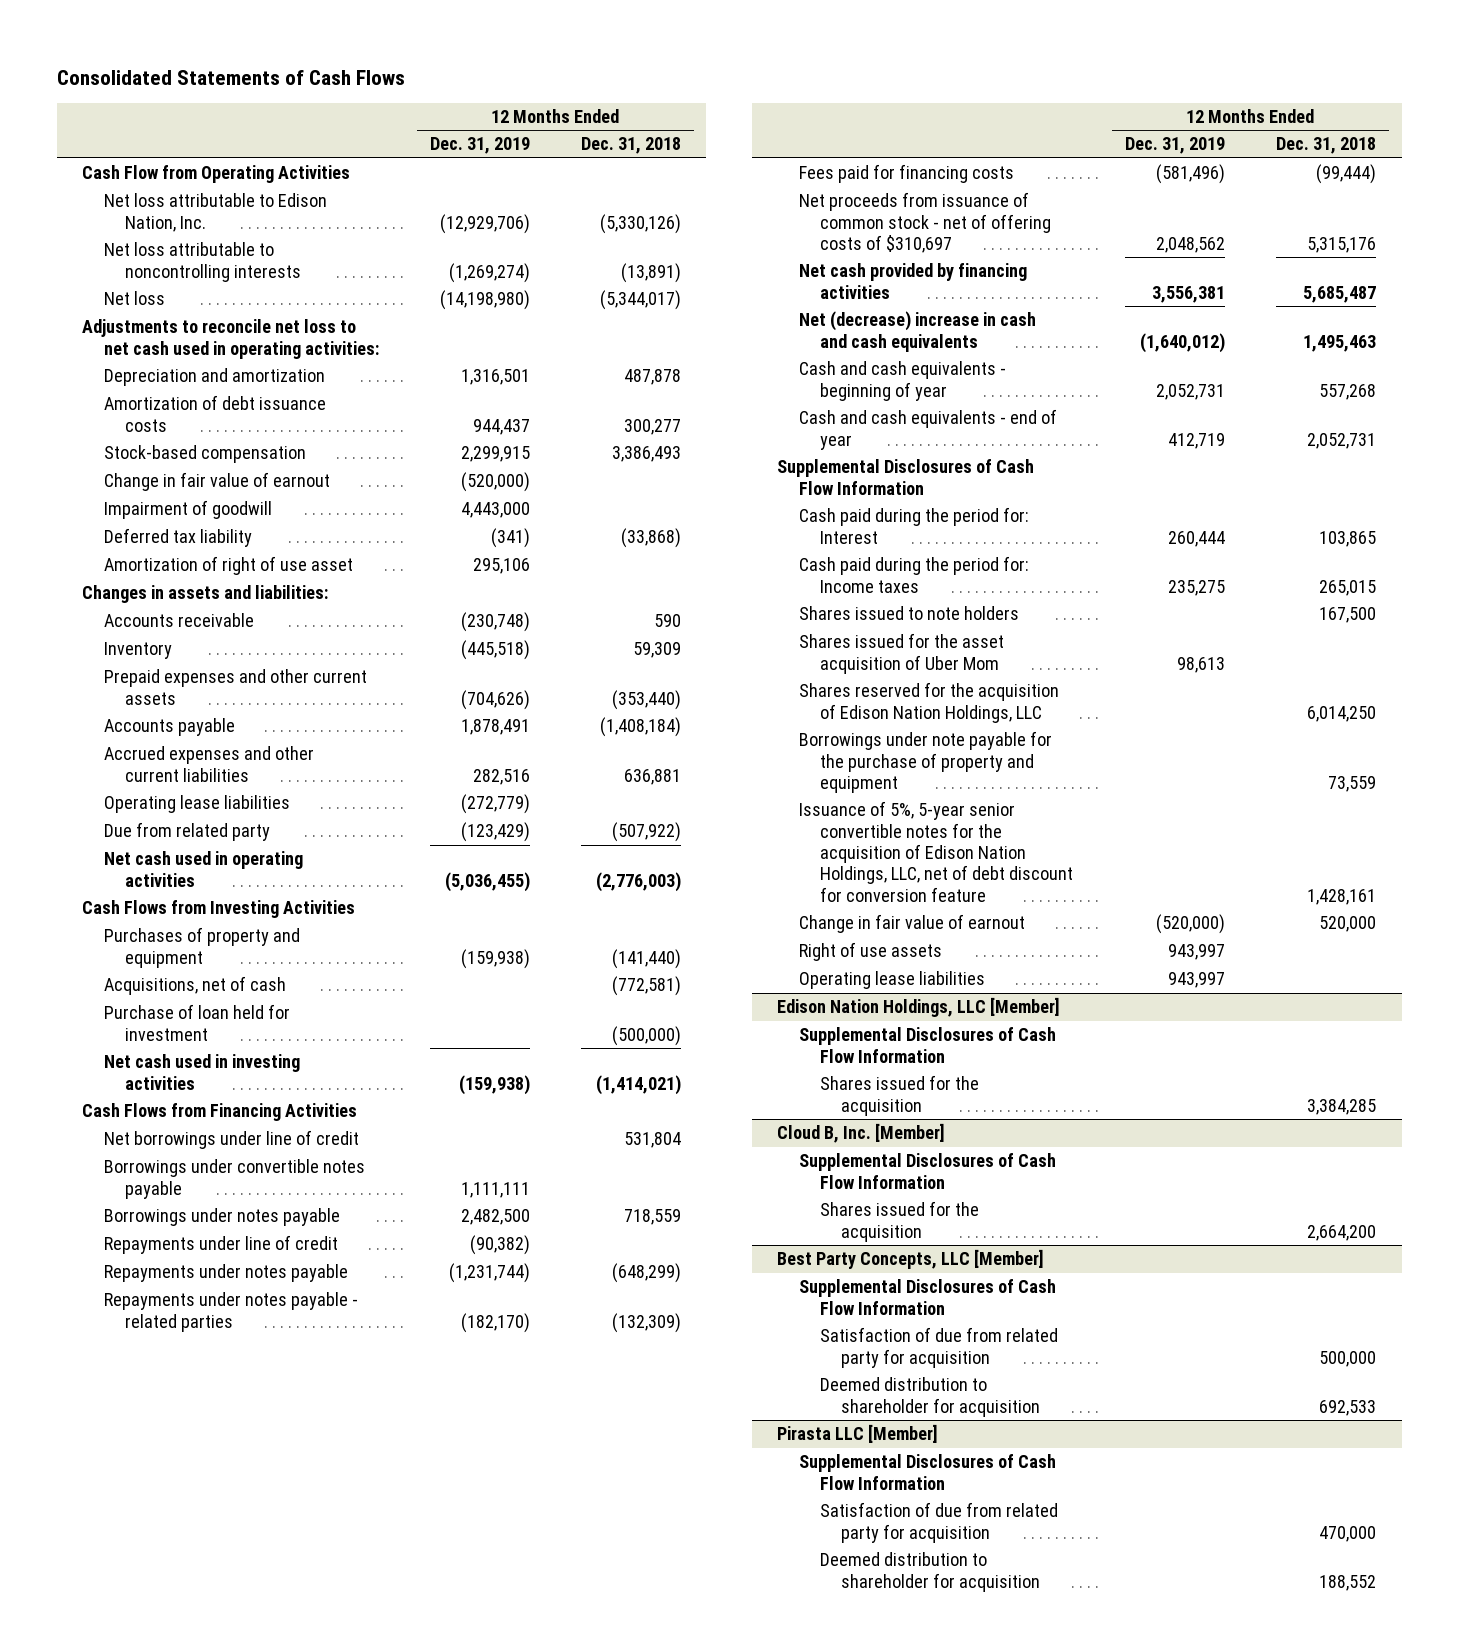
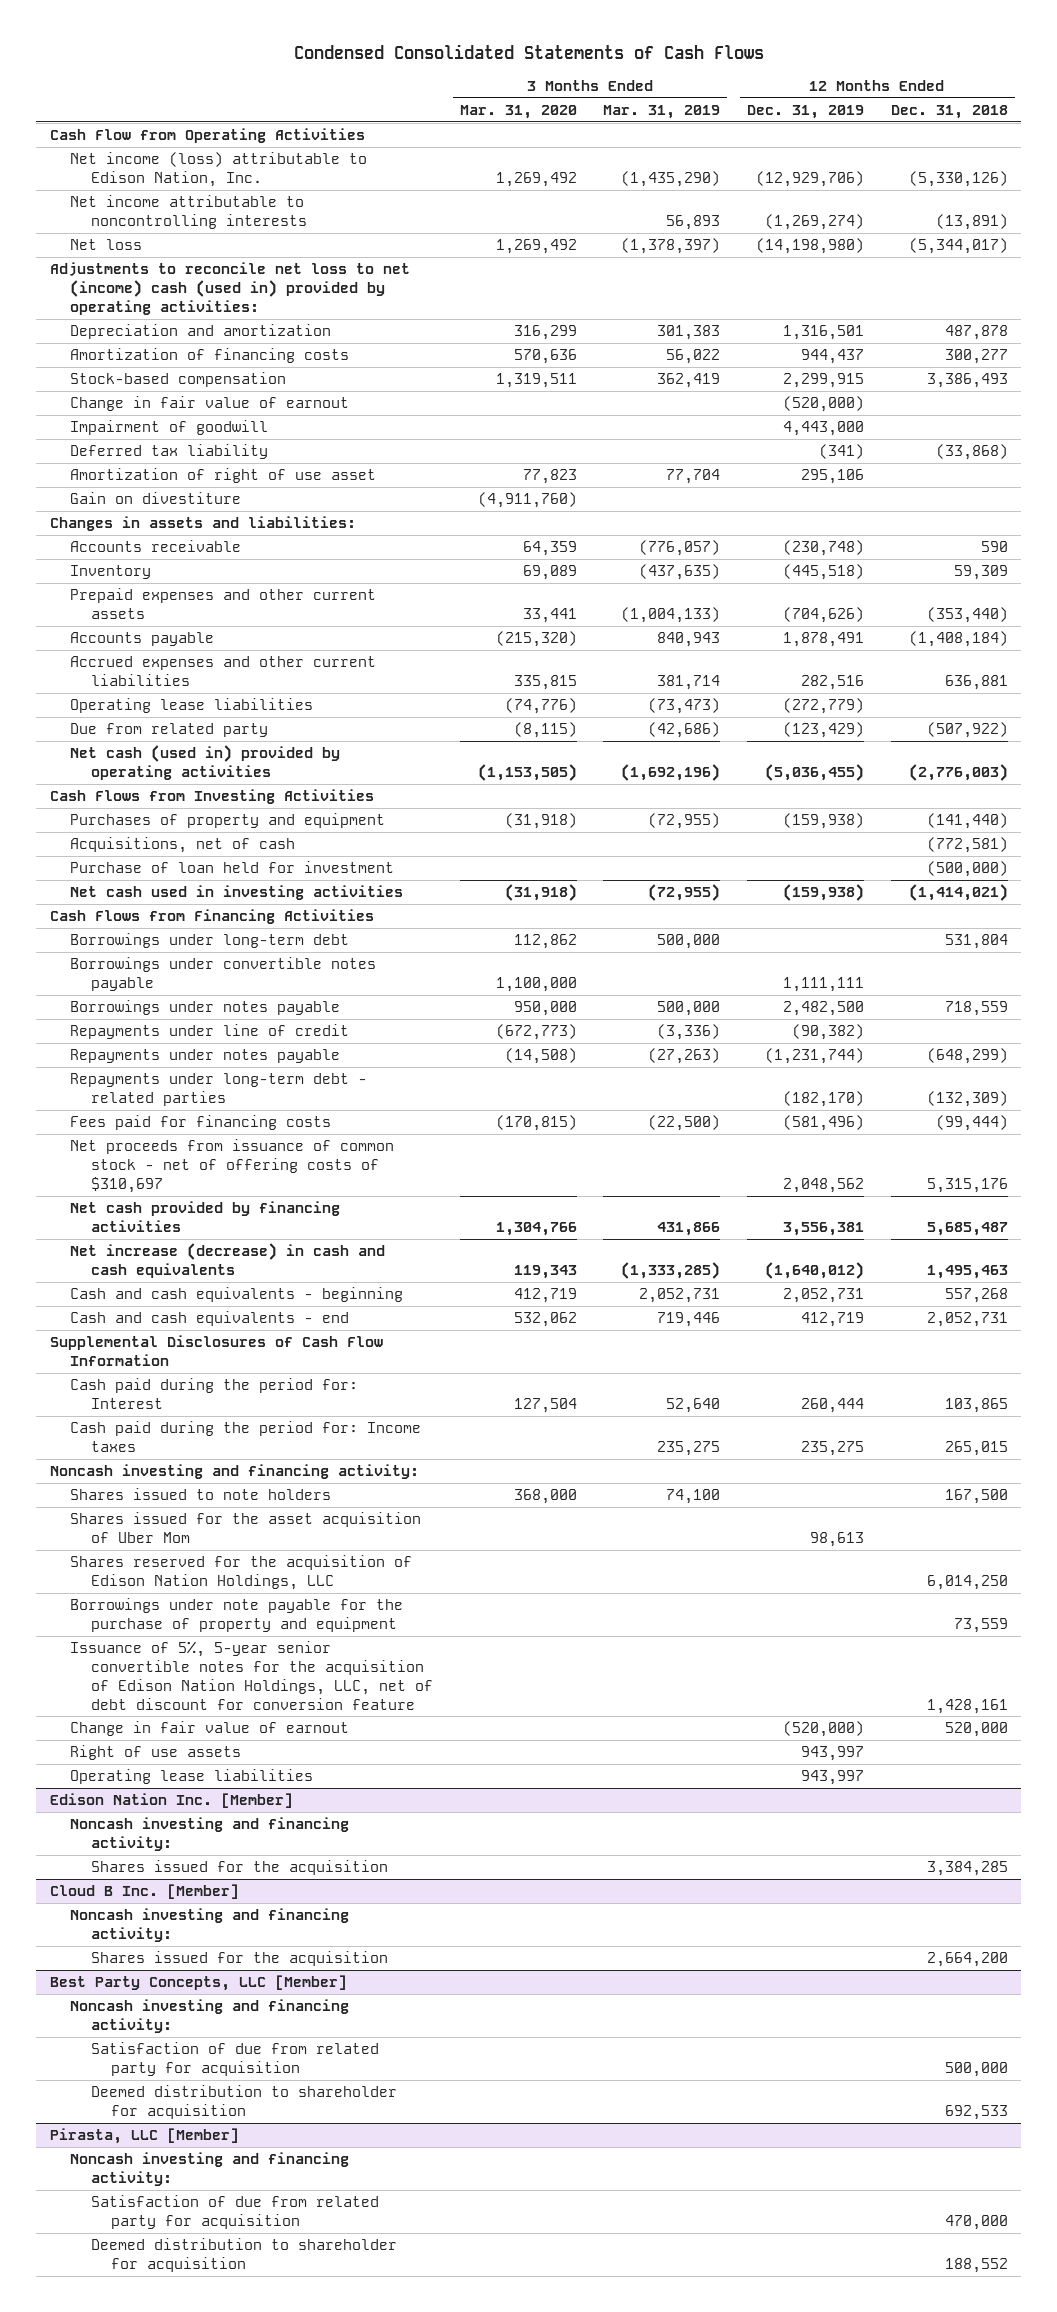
- Consolidated Statements of Cash Flows
+ Condensed Consolidated Statements of Cash Flows
- | 12 Months Ended Dec. 31, 2019 | 12 Months Ended Dec. 31, 2018
+ | 3 Months Ended Mar. 31, 2020 | 3 Months Ended Mar. 31, 2019 | 12 Months Ended Dec. 31, 2019 | 12 Months Ended Dec. 31, 2018
- Net loss attributable to Edison Nation, Inc. | (12,929,706) | (5,330,126)
- Net loss attributable to noncontrolling interests | (1,269,274) | (13,891)
+ Net income (loss) attributable to Edison Nation, Inc. | 1,269,492 | (1,435,290) | (12,929,706) | (5,330,126)
+ Net income attributable to noncontrolling interests | | 56,893 | (1,269,274) | (13,891)
- Adjustments to reconcile net loss to net cash used in operating activities:
+ Adjustments to reconcile net loss to net (income) cash (used in) provided by operating activities:
- Amortization of debt issuance costs | 944,437 | 300,277
+ Amortization of financing costs | 570,636 | 56,022 | 944,437 | 300,277
+ Gain on divestiture | (4,911,760) | | |
- Net cash used in operating activities | (5,036,455) | (2,776,003)
+ Net cash (used in) provided by operating activities | (1,153,505) | (1,692,196) | (5,036,455) | (2,776,003)
- Net borrowings under line of credit | | 531,804
+ Borrowings under long-term debt | 112,862 | 500,000 | | 531,804
- Repayments under notes payable - related parties | (182,170) | (132,309)
+ Repayments under long-term debt - related parties | | | (182,170) | (132,309)
- Net (decrease) increase in cash and cash equivalents | (1,640,012) | 1,495,463
- Cash and cash equivalents - beginning of year | 2,052,731 | 557,268
- Cash and cash equivalents - end of year | 412,719 | 2,052,731
+ Net increase (decrease) in cash and cash equivalents | 119,343 | (1,333,285) | (1,640,012) | 1,495,463
+ Cash and cash equivalents - beginning | 412,719 | 2,052,731 | 2,052,731 | 557,268
+ Cash and cash equivalents - end | 532,062 | 719,446 | 412,719 | 2,052,731
+ Noncash investing and financing activity:
- Edison Nation Holdings, LLC [Member]
- Supplemental Disclosures of Cash Flow Information
+ Edison Nation Inc. [Member]
+ Noncash investing and financing activity:
- Cloud B, Inc. [Member]
- Supplemental Disclosures of Cash Flow Information
+ Cloud B Inc. [Member]
+ Noncash investing and financing activity:
@ Best Party Concepts, LLC [Member]
- Supplemental Disclosures of Cash Flow Information
+ Noncash investing and financing activity:
- Pirasta LLC [Member]
- Supplemental Disclosures of Cash Flow Information
+ Pirasta, LLC [Member]
+ Noncash investing and financing activity:

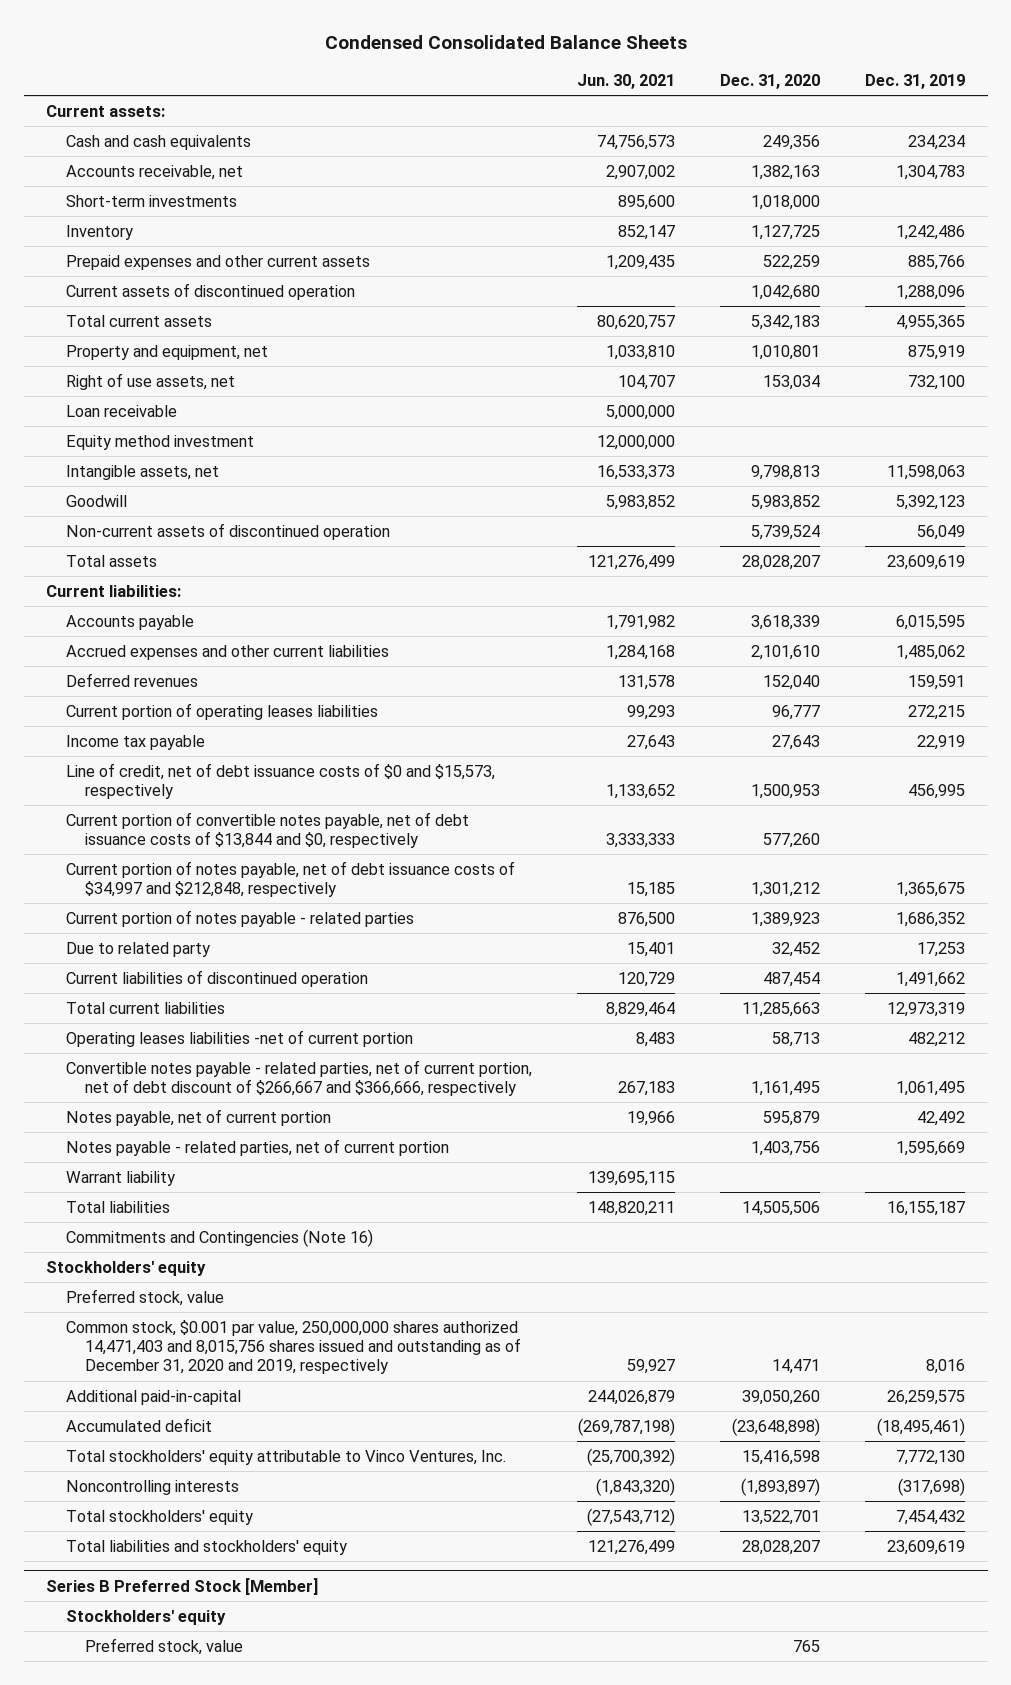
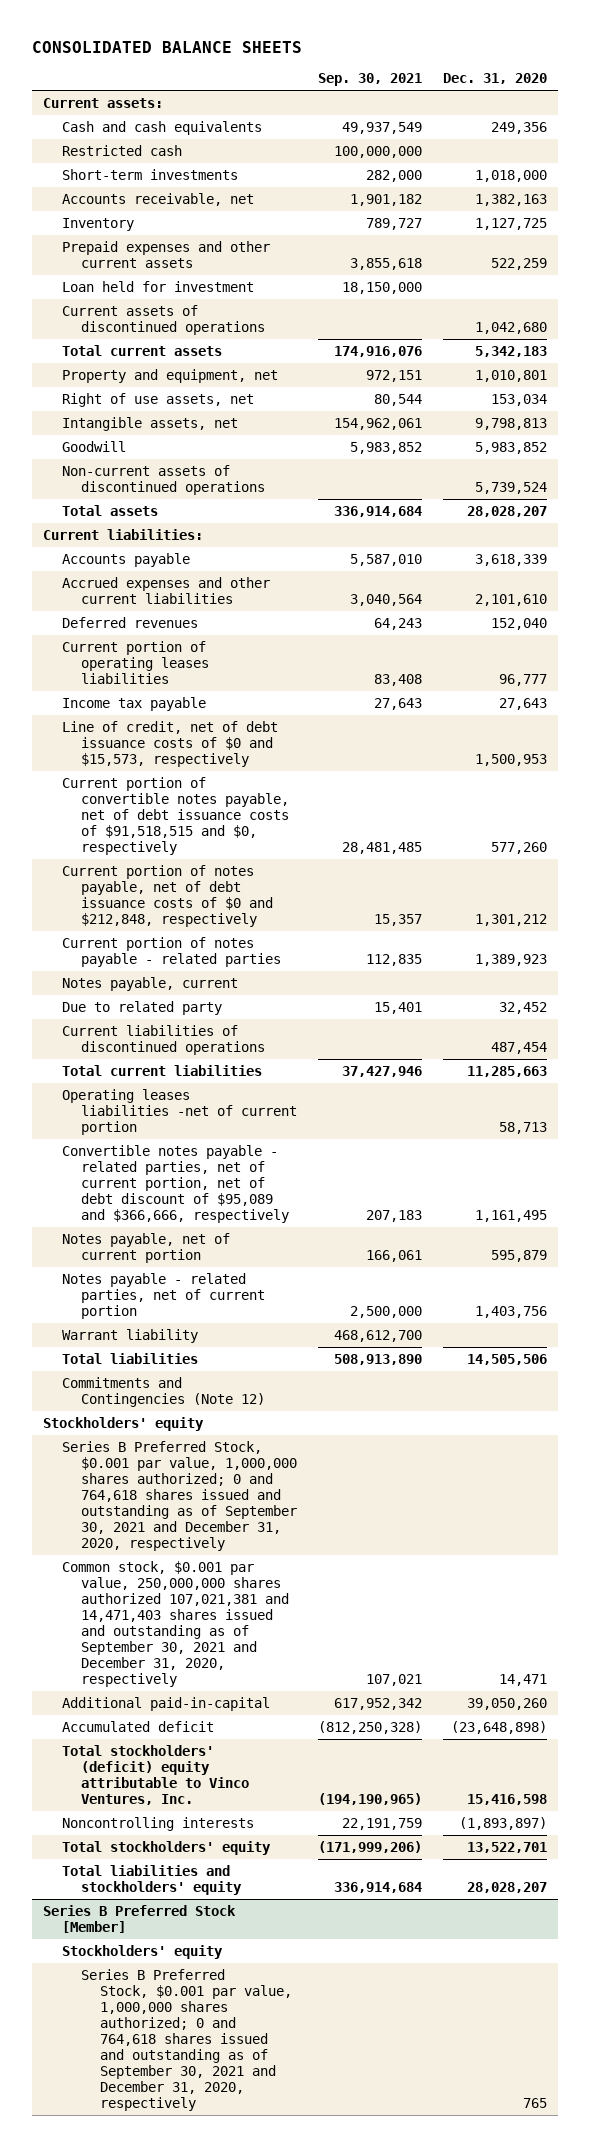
- Condensed Consolidated Balance Sheets
+ CONSOLIDATED BALANCE SHEETS
- | Jun. 30, 2021 | Dec. 31, 2020 | Dec. 31, 2019
+ | Sep. 30, 2021 | Dec. 31, 2020
+ Restricted cash | 100,000,000 |
moved down: Accounts receivable, net | 1,901,182 | 1,382,163
- Current assets of discontinued operation | | 1,042,680 | 1,288,096
+ Loan held for investment | 18,150,000 |
+ Current assets of discontinued operations | | 1,042,680
- Loan receivable | 5,000,000 | |
- Equity method investment | 12,000,000 | |
- Non-current assets of discontinued operation | | 5,739,524 | 56,049
+ Non-current assets of discontinued operations | | 5,739,524
- Current portion of convertible notes payable, net of debt issuance costs of $13,844 and $0, respectively | 3,333,333 | 577,260 |
- Current portion of notes payable, net of debt issuance costs of $34,997 and $212,848, respectively | 15,185 | 1,301,212 | 1,365,675
+ Current portion of convertible notes payable, net of debt issuance costs of $91,518,515 and $0, respectively | 28,481,485 | 577,260
+ Current portion of notes payable, net of debt issuance costs of $0 and $212,848, respectively | 15,357 | 1,301,212
+ Notes payable, current
- Current liabilities of discontinued operation | 120,729 | 487,454 | 1,491,662
+ Current liabilities of discontinued operations | | 487,454
- Convertible notes payable - related parties, net of current portion, net of debt discount of $266,667 and $366,666, respectively | 267,183 | 1,161,495 | 1,061,495
+ Convertible notes payable - related parties, net of current portion, net of debt discount of $95,089 and $366,666, respectively | 207,183 | 1,161,495
- Commitments and Contingencies (Note 16)
+ Commitments and Contingencies (Note 12)
- Preferred stock, value
- Common stock, $0.001 par value, 250,000,000 shares authorized 14,471,403 and 8,015,756 shares issued and outstanding as of December 31, 2020 and 2019, respectively | 59,927 | 14,471 | 8,016
+ Series B Preferred Stock, $0.001 par value, 1,000,000 shares authorized; 0 and 764,618 shares issued and outstanding as of September 30, 2021 and December 31, 2020, respectively
+ Common stock, $0.001 par value, 250,000,000 shares authorized 107,021,381 and 14,471,403 shares issued and outstanding as of September 30, 2021 and December 31, 2020, respectively | 107,021 | 14,471
- Total stockholders' equity attributable to Vinco Ventures, Inc. | (25,700,392) | 15,416,598 | 7,772,130
+ Total stockholders' (deficit) equity attributable to Vinco Ventures, Inc. | (194,190,965) | 15,416,598
@ Series B Preferred Stock [Member]
- Preferred stock, value | | 765 |
+ Series B Preferred Stock, $0.001 par value, 1,000,000 shares authorized; 0 and 764,618 shares issued and outstanding as of September 30, 2021 and December 31, 2020, respectively | | 765

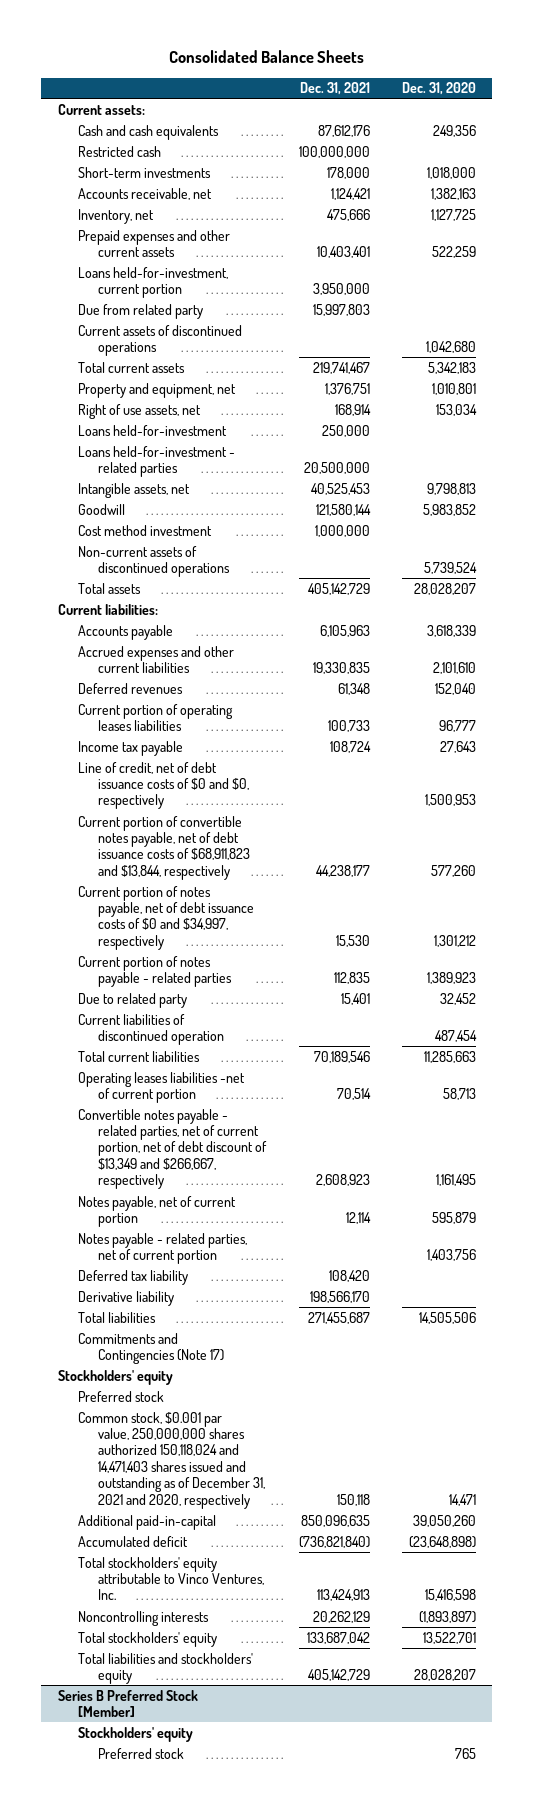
- CONSOLIDATED BALANCE SHEETS
+ Consolidated Balance Sheets
- | Sep. 30, 2021 | Dec. 31, 2020
+ | Dec. 31, 2021 | Dec. 31, 2020
- Inventory | 789,727 | 1,127,725
+ Inventory, net | 475,666 | 1,127,725
- Loan held for investment | 18,150,000 |
+ Loans held-for-investment, current portion | 3,950,000 |
+ Due from related party | 15,997,803 |
+ Loans held-for-investment | 250,000 |
+ Loans held-for-investment - related parties | 20,500,000 |
+ Cost method investment | 1,000,000 |
- Line of credit, net of debt issuance costs of $0 and $15,573, respectively | | 1,500,953
- Current portion of convertible notes payable, net of debt issuance costs of $91,518,515 and $0, respectively | 28,481,485 | 577,260
- Current portion of notes payable, net of debt issuance costs of $0 and $212,848, respectively | 15,357 | 1,301,212
+ Line of credit, net of debt issuance costs of $0 and $0, respectively | | 1,500,953
+ Current portion of convertible notes payable, net of debt issuance costs of $68,911,823 and $13,844, respectively | 44,238,177 | 577,260
+ Current portion of notes payable, net of debt issuance costs of $0 and $34,997, respectively | 15,530 | 1,301,212
- Notes payable, current
- Current liabilities of discontinued operations | | 487,454
+ Current liabilities of discontinued operation | | 487,454
- Convertible notes payable - related parties, net of current portion, net of debt discount of $95,089 and $366,666, respectively | 207,183 | 1,161,495
+ Convertible notes payable - related parties, net of current portion, net of debt discount of $13,349 and $266,667, respectively | 2,608,923 | 1,161,495
- Warrant liability | 468,612,700 |
+ Deferred tax liability | 108,420 |
+ Derivative liability | 198,566,170 |
- Commitments and Contingencies (Note 12)
+ Commitments and Contingencies (Note 17)
- Series B Preferred Stock, $0.001 par value, 1,000,000 shares authorized; 0 and 764,618 shares issued and outstanding as of September 30, 2021 and December 31, 2020, respectively
- Common stock, $0.001 par value, 250,000,000 shares authorized 107,021,381 and 14,471,403 shares issued and outstanding as of September 30, 2021 and December 31, 2020, respectively | 107,021 | 14,471
+ Preferred stock
+ Common stock, $0.001 par value, 250,000,000 shares authorized 150,118,024 and 14,471,403 shares issued and outstanding as of December 31, 2021 and 2020, respectively | 150,118 | 14,471
- Total stockholders' (deficit) equity attributable to Vinco Ventures, Inc. | (194,190,965) | 15,416,598
+ Total stockholders' equity attributable to Vinco Ventures, Inc. | 113,424,913 | 15,416,598
@ Series B Preferred Stock [Member]
- Series B Preferred Stock, $0.001 par value, 1,000,000 shares authorized; 0 and 764,618 shares issued and outstanding as of September 30, 2021 and December 31, 2020, respectively | | 765
+ Preferred stock | | 765

